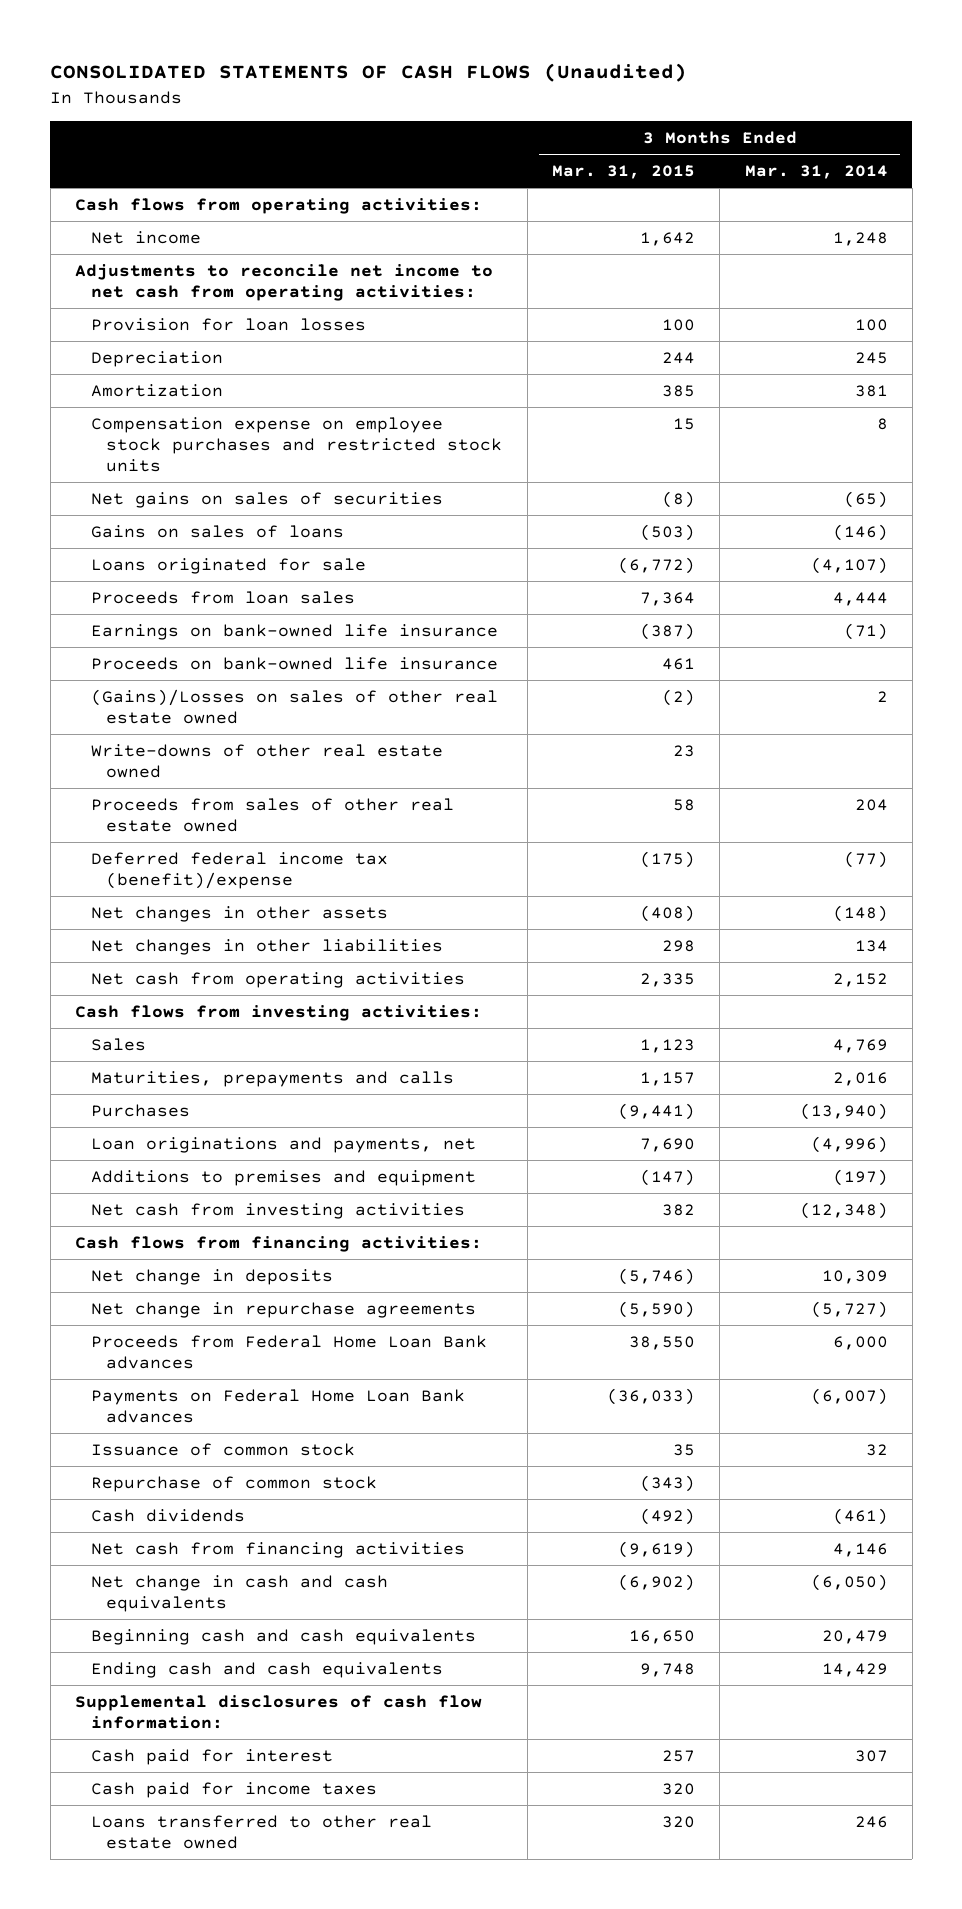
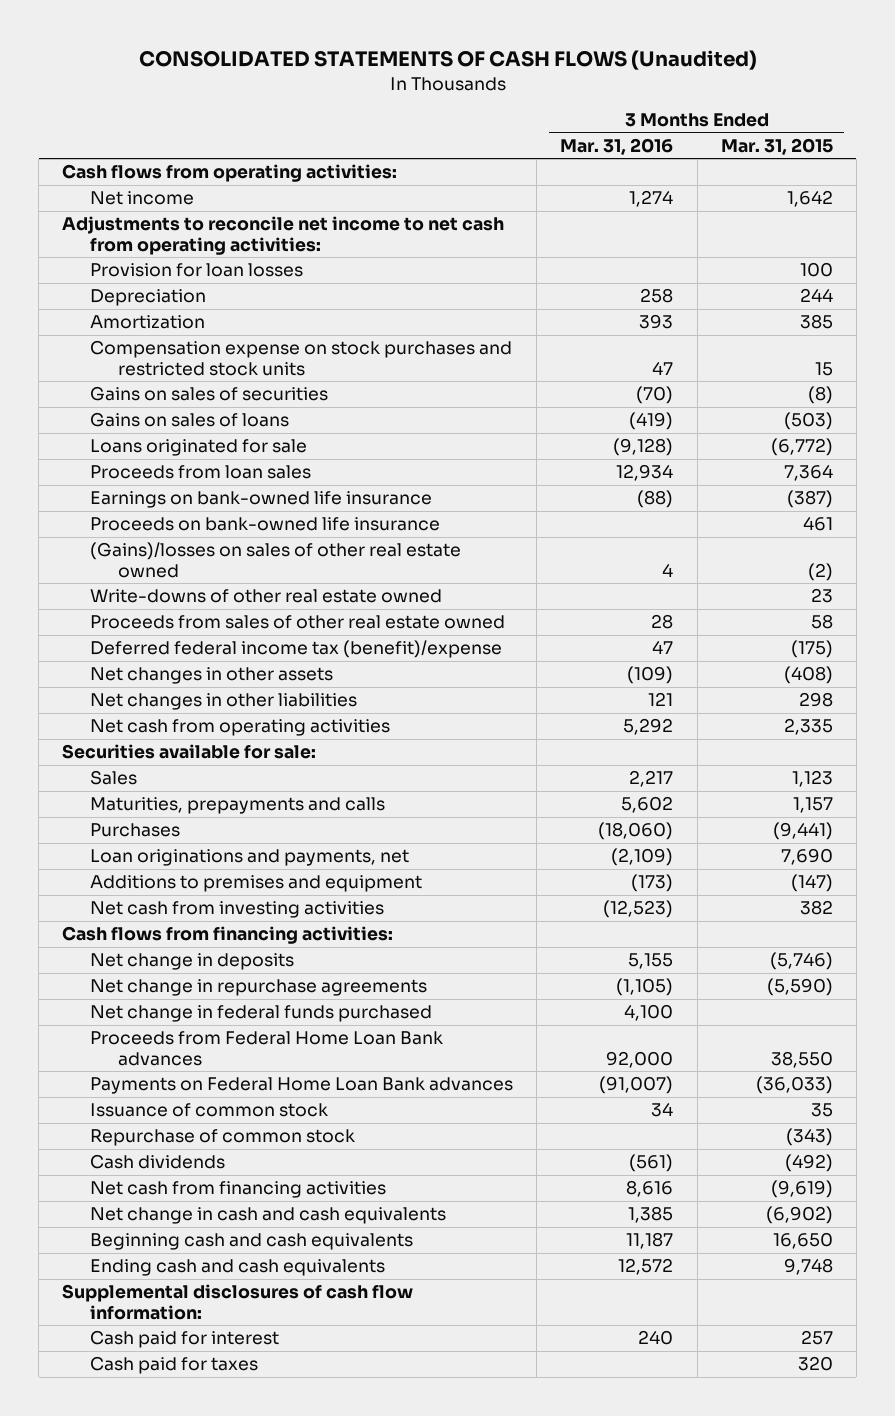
- | 3 Months Ended Mar. 31, 2015 | 3 Months Ended Mar. 31, 2014
+ | 3 Months Ended Mar. 31, 2016 | 3 Months Ended Mar. 31, 2015
- Compensation expense on employee stock purchases and restricted stock units | 15 | 8
- Net gains on sales of securities | (8) | (65)
+ Compensation expense on stock purchases and restricted stock units | 47 | 15
+ Gains on sales of securities | (70) | (8)
- (Gains)/Losses on sales of other real estate owned | (2) | 2
+ (Gains)/losses on sales of other real estate owned | 4 | (2)
- Cash flows from investing activities:
+ Securities available for sale:
+ Net change in federal funds purchased | 4,100 |
- Cash paid for income taxes | 320 |
- Loans transferred to other real estate owned | 320 | 246
+ Cash paid for taxes | | 320

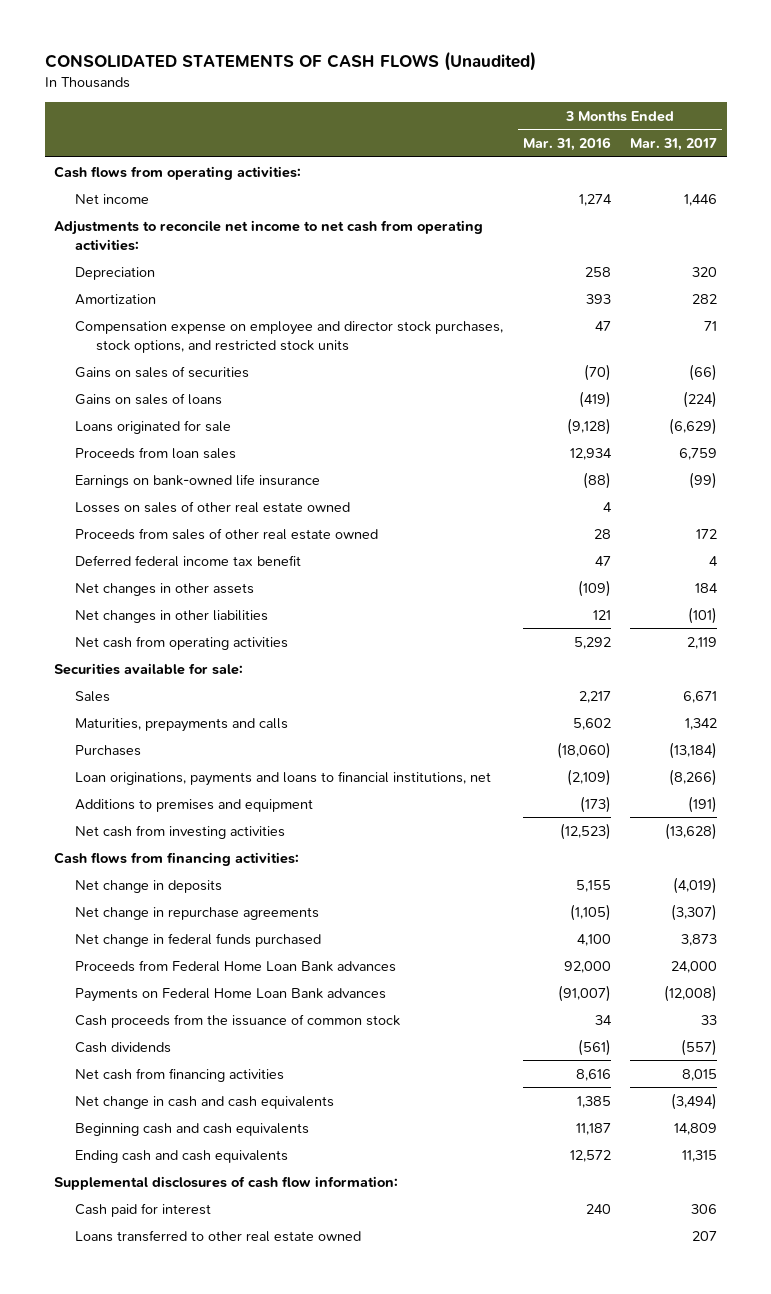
- | 3 Months Ended Mar. 31, 2016 | 3 Months Ended Mar. 31, 2015
+ | 3 Months Ended Mar. 31, 2016 | 3 Months Ended Mar. 31, 2017
- Provision for loan losses | | 100
- Compensation expense on stock purchases and restricted stock units | 47 | 15
+ Compensation expense on employee and director stock purchases, stock options, and restricted stock units | 47 | 71
- Proceeds on bank-owned life insurance | | 461
- (Gains)/losses on sales of other real estate owned | 4 | (2)
- Write-downs of other real estate owned | | 23
+ Losses on sales of other real estate owned | 4 |
- Deferred federal income tax (benefit)/expense | 47 | (175)
+ Deferred federal income tax benefit | 47 | 4
- Loan originations and payments, net | (2,109) | 7,690
+ Loan originations, payments and loans to financial institutions, net | (2,109) | (8,266)
- Issuance of common stock | 34 | 35
- Repurchase of common stock | | (343)
+ Cash proceeds from the issuance of common stock | 34 | 33
- Cash paid for taxes | | 320
+ Loans transferred to other real estate owned | | 207

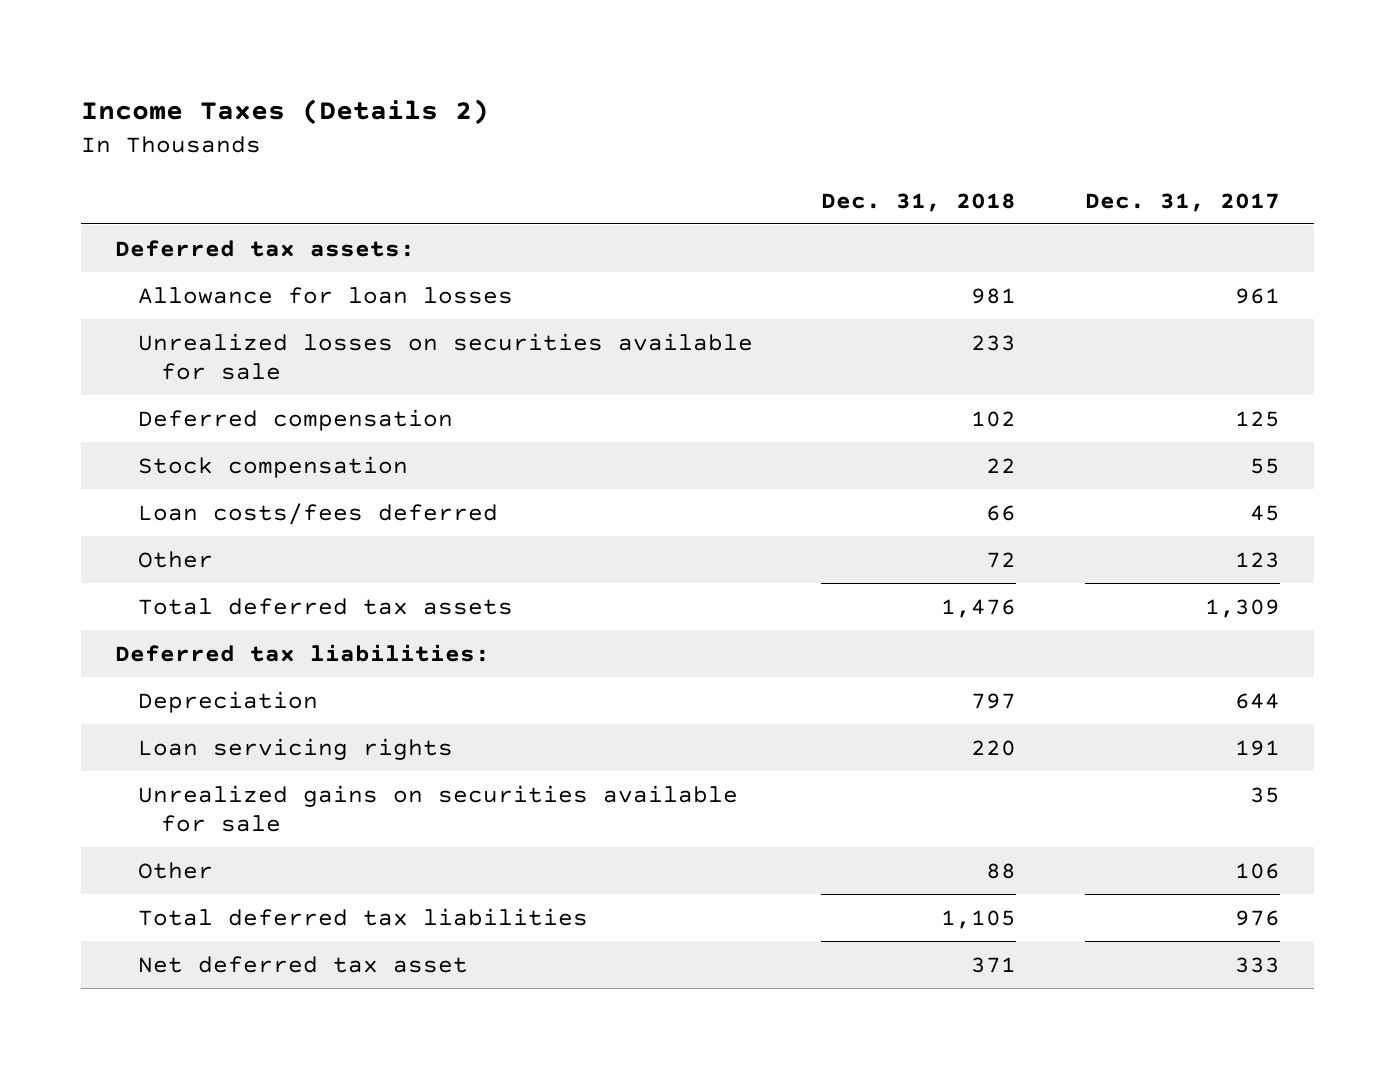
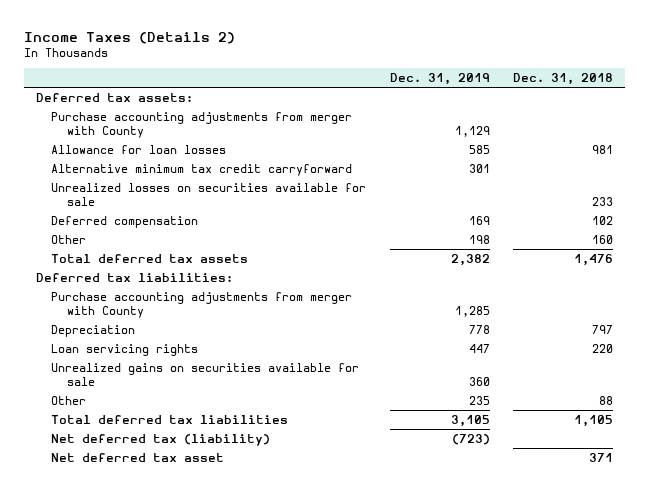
- | Dec. 31, 2018 | Dec. 31, 2017
+ | Dec. 31, 2019 | Dec. 31, 2018
+ Purchase accounting adjustments from merger with County | 1,129 |
+ Alternative minimum tax credit carryforward | 301 |
- Stock compensation | 22 | 55
- Loan costs/fees deferred | 66 | 45
- Other | 72 | 123
+ Other | 198 | 160
+ Purchase accounting adjustments from merger with County | 1,285 |
+ Net deferred tax (liability) | (723) |

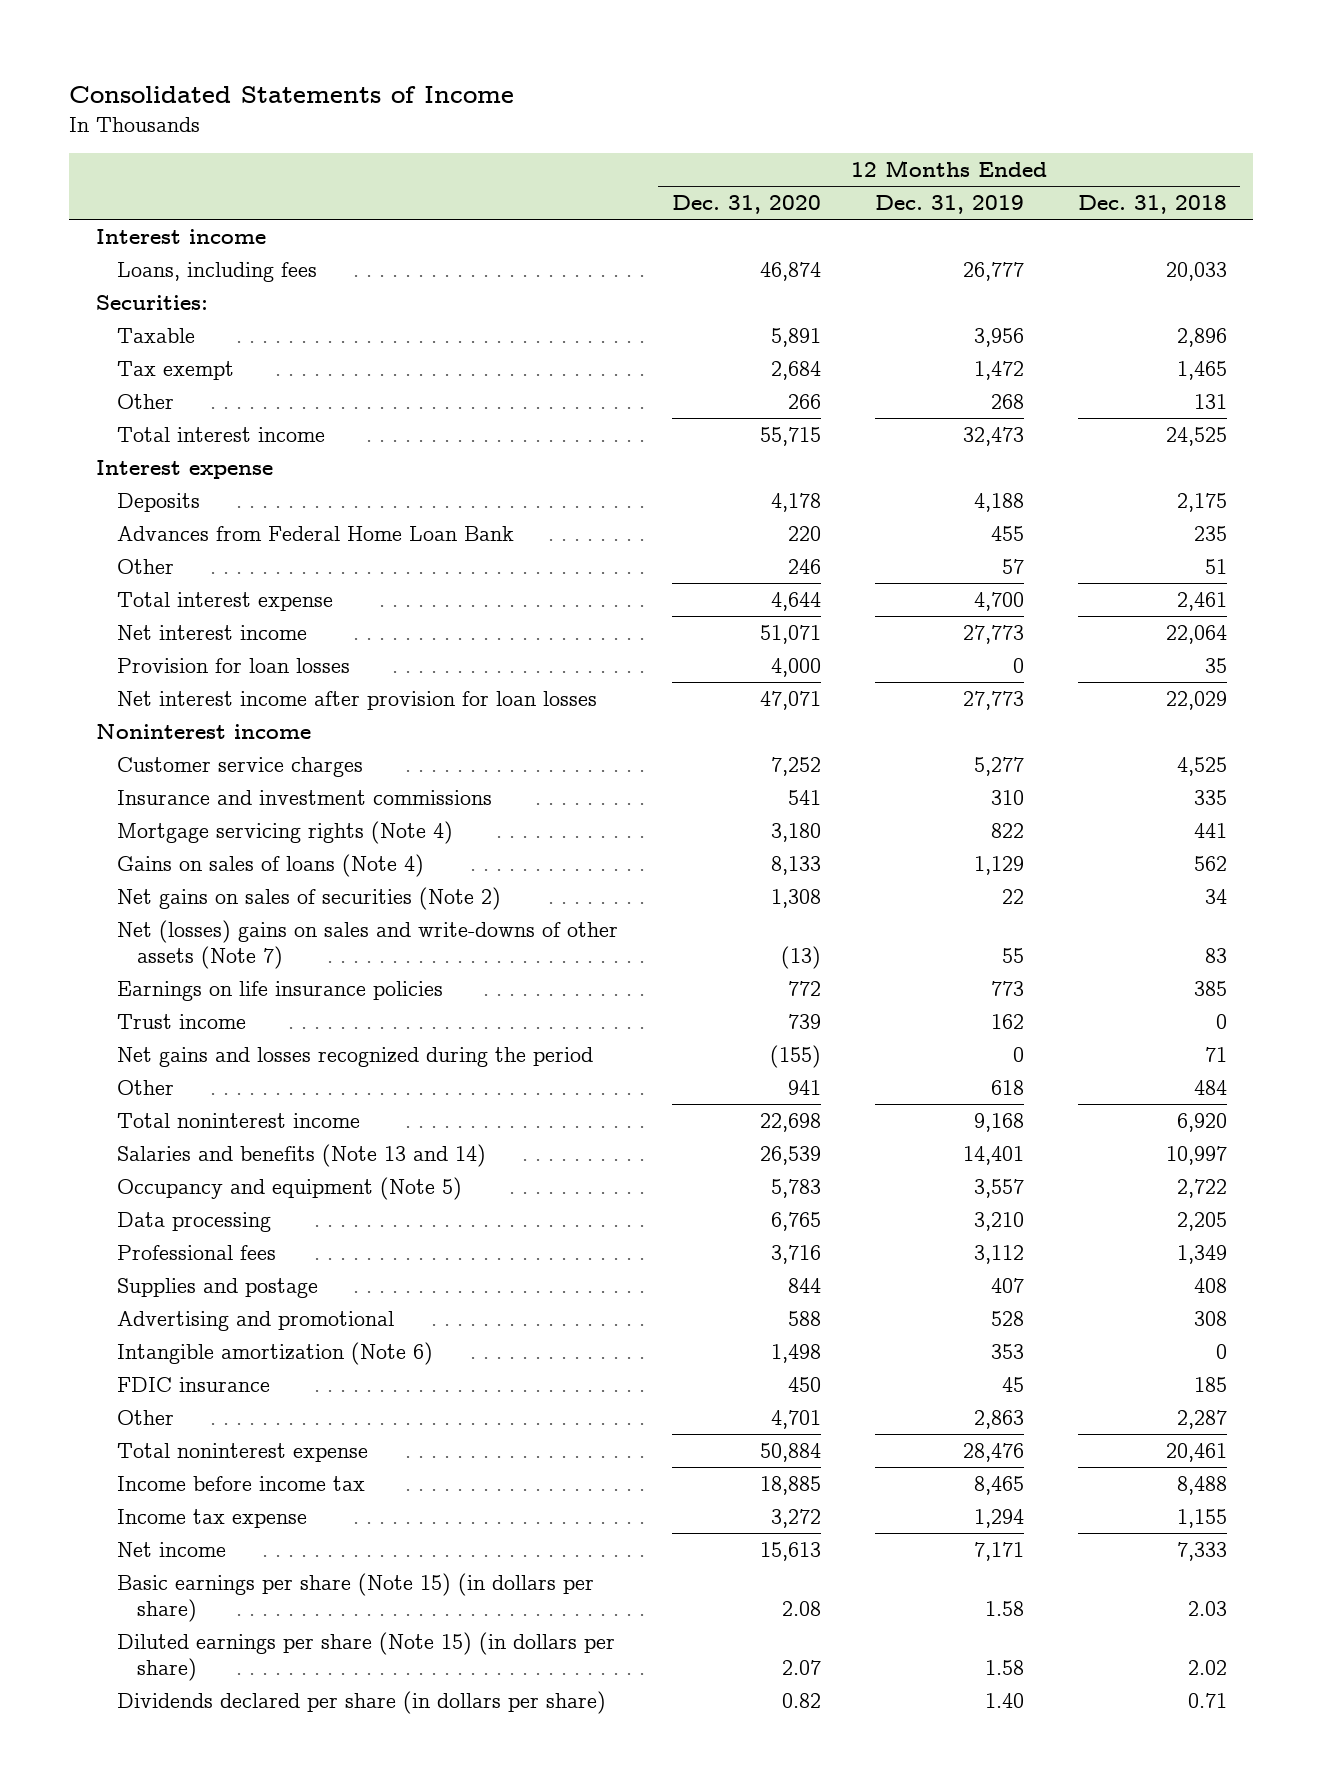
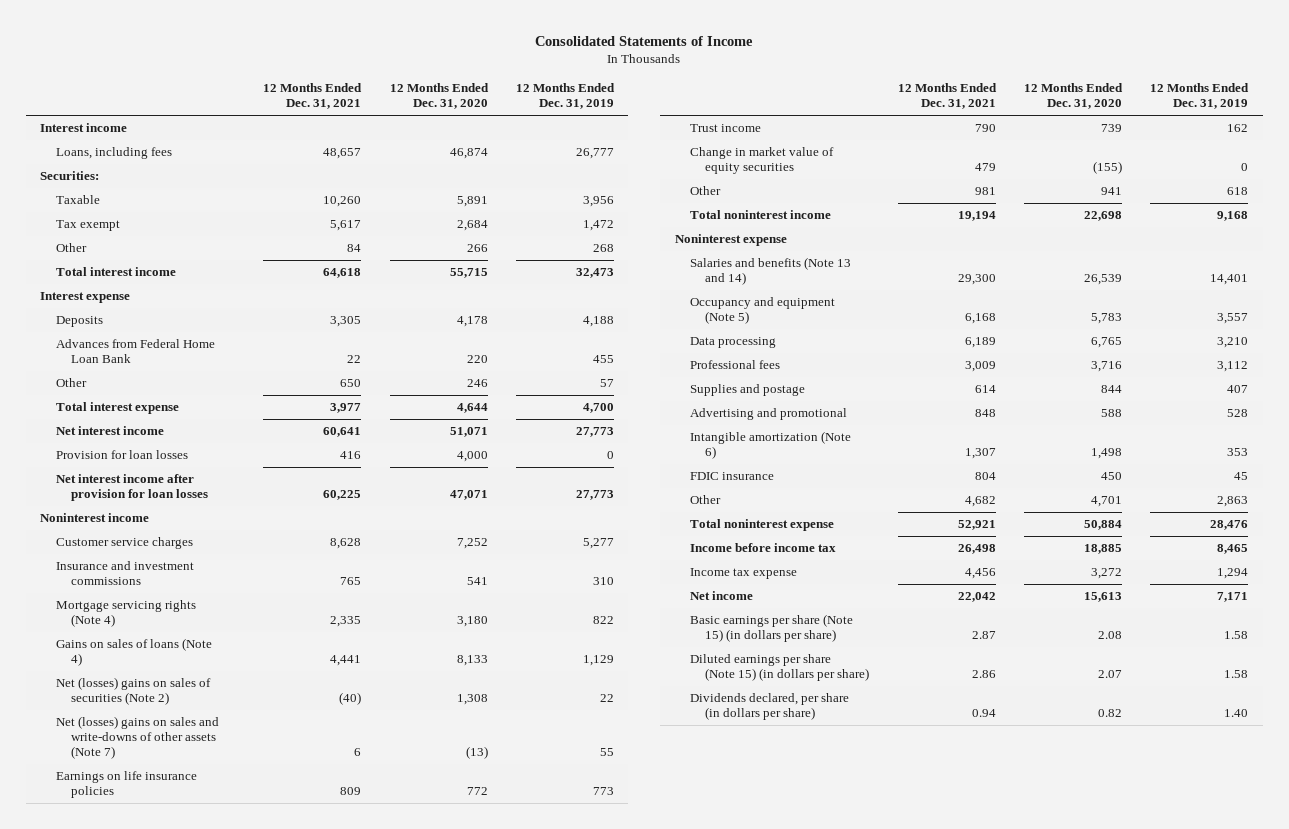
- | 12 Months Ended Dec. 31, 2020 | 12 Months Ended Dec. 31, 2019 | 12 Months Ended Dec. 31, 2018
+ | 12 Months Ended Dec. 31, 2021 | 12 Months Ended Dec. 31, 2020 | 12 Months Ended Dec. 31, 2019
- Net gains on sales of securities (Note 2) | 1,308 | 22 | 34
+ Net (losses) gains on sales of securities (Note 2) | (40) | 1,308 | 22
- Net gains and losses recognized during the period | (155) | 0 | 71
+ Change in market value of equity securities | 479 | (155) | 0
+ Noninterest expense
- Dividends declared per share (in dollars per share) | 0.82 | 1.40 | 0.71
+ Dividends declared, per share (in dollars per share) | 0.94 | 0.82 | 1.40

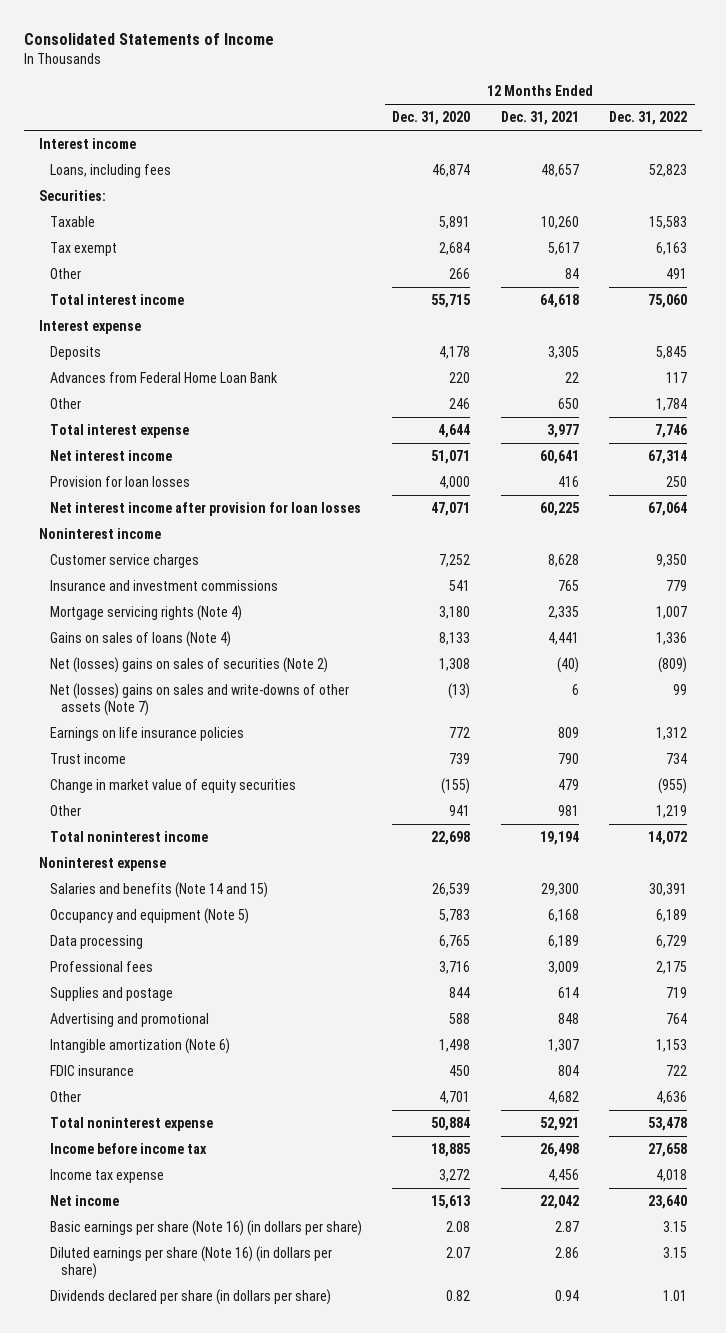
- | 12 Months Ended Dec. 31, 2021 | 12 Months Ended Dec. 31, 2020 | 12 Months Ended Dec. 31, 2019
+ | 12 Months Ended Dec. 31, 2020 | 12 Months Ended Dec. 31, 2021 | 12 Months Ended Dec. 31, 2022
- Salaries and benefits (Note 13 and 14) | 29,300 | 26,539 | 14,401
+ Salaries and benefits (Note 14 and 15) | 26,539 | 29,300 | 30,391
- Basic earnings per share (Note 15) (in dollars per share) | 2.87 | 2.08 | 1.58
- Diluted earnings per share (Note 15) (in dollars per share) | 2.86 | 2.07 | 1.58
- Dividends declared, per share (in dollars per share) | 0.94 | 0.82 | 1.40
+ Basic earnings per share (Note 16) (in dollars per share) | 2.08 | 2.87 | 3.15
+ Diluted earnings per share (Note 16) (in dollars per share) | 2.07 | 2.86 | 3.15
+ Dividends declared per share (in dollars per share) | 0.82 | 0.94 | 1.01

